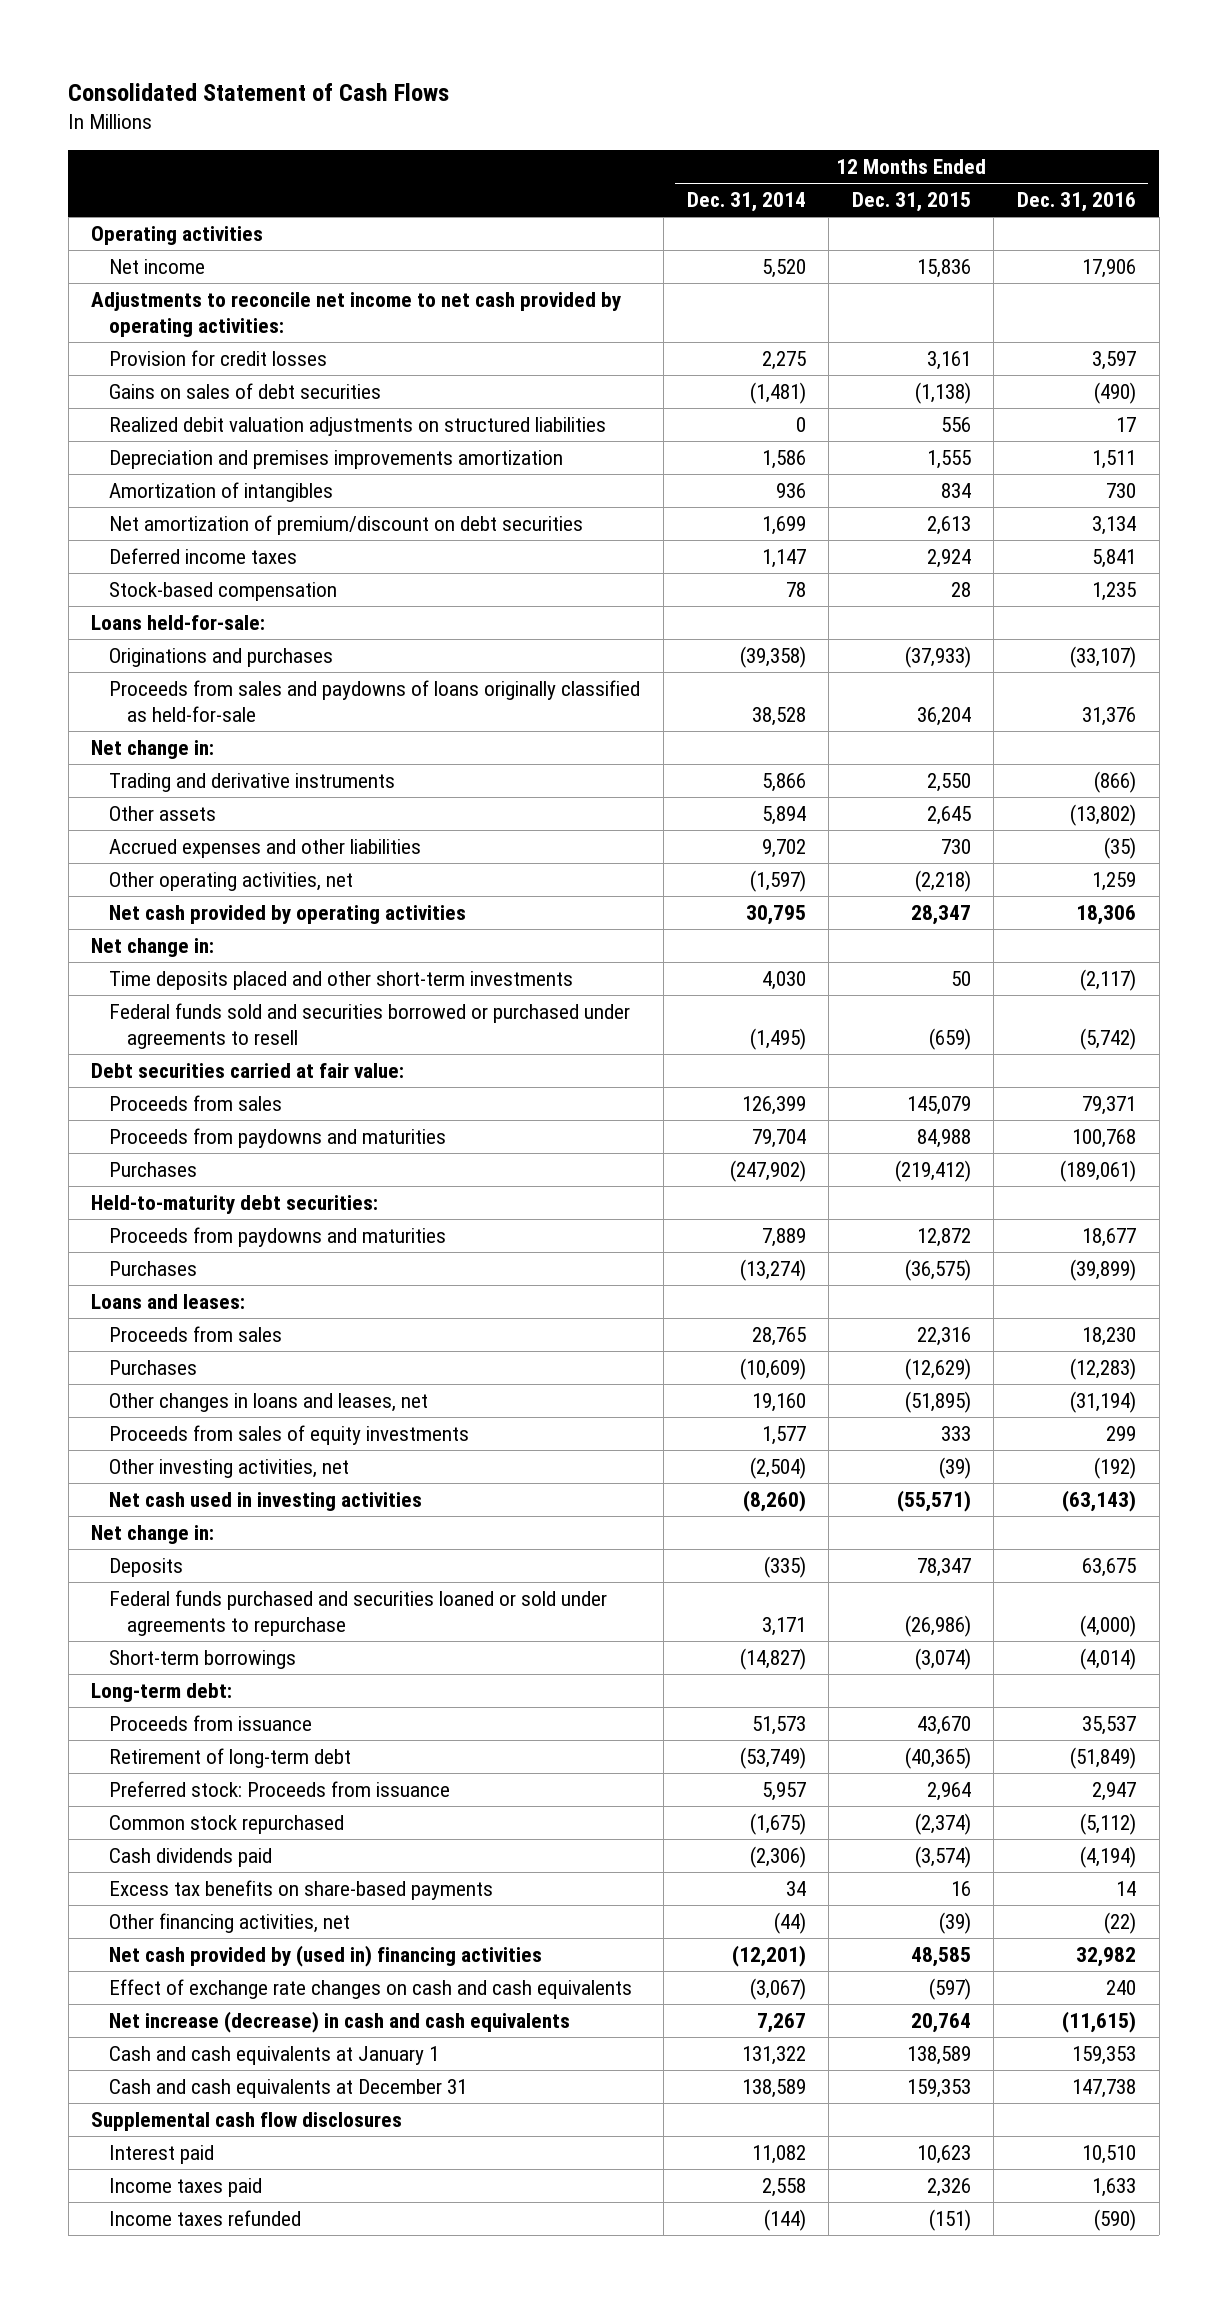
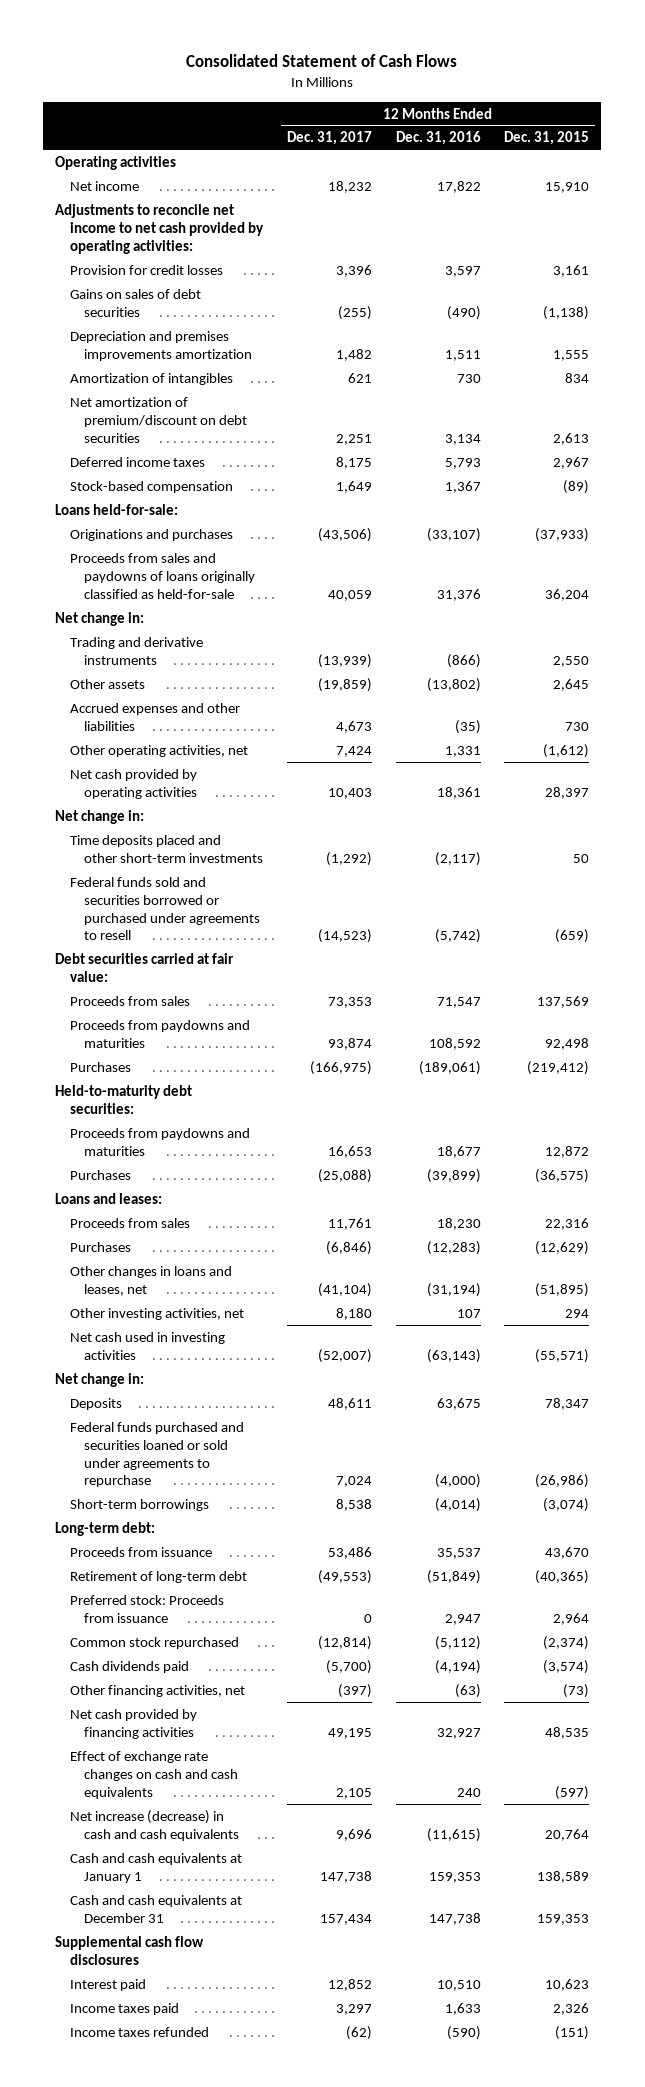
- | 12 Months Ended Dec. 31, 2014 | 12 Months Ended Dec. 31, 2015 | 12 Months Ended Dec. 31, 2016
+ | 12 Months Ended Dec. 31, 2017 | 12 Months Ended Dec. 31, 2016 | 12 Months Ended Dec. 31, 2015
- Net income | 5,520 | 15,836 | 17,906
+ Net income | 18,232 | 17,822 | 15,910
- Realized debit valuation adjustments on structured liabilities | 0 | 556 | 17
- Deferred income taxes | 1,147 | 2,924 | 5,841
- Stock-based compensation | 78 | 28 | 1,235
+ Deferred income taxes | 8,175 | 5,793 | 2,967
+ Stock-based compensation | 1,649 | 1,367 | (89)
- Other operating activities, net | (1,597) | (2,218) | 1,259
- Net cash provided by operating activities | 30,795 | 28,347 | 18,306
+ Other operating activities, net | 7,424 | 1,331 | (1,612)
+ Net cash provided by operating activities | 10,403 | 18,361 | 28,397
- Proceeds from sales | 126,399 | 145,079 | 79,371
- Proceeds from paydowns and maturities | 79,704 | 84,988 | 100,768
+ Proceeds from sales | 73,353 | 71,547 | 137,569
+ Proceeds from paydowns and maturities | 93,874 | 108,592 | 92,498
- Proceeds from sales of equity investments | 1,577 | 333 | 299
- Other investing activities, net | (2,504) | (39) | (192)
+ Other investing activities, net | 8,180 | 107 | 294
- Excess tax benefits on share-based payments | 34 | 16 | 14
- Other financing activities, net | (44) | (39) | (22)
- Net cash provided by (used in) financing activities | (12,201) | 48,585 | 32,982
+ Other financing activities, net | (397) | (63) | (73)
+ Net cash provided by financing activities | 49,195 | 32,927 | 48,535

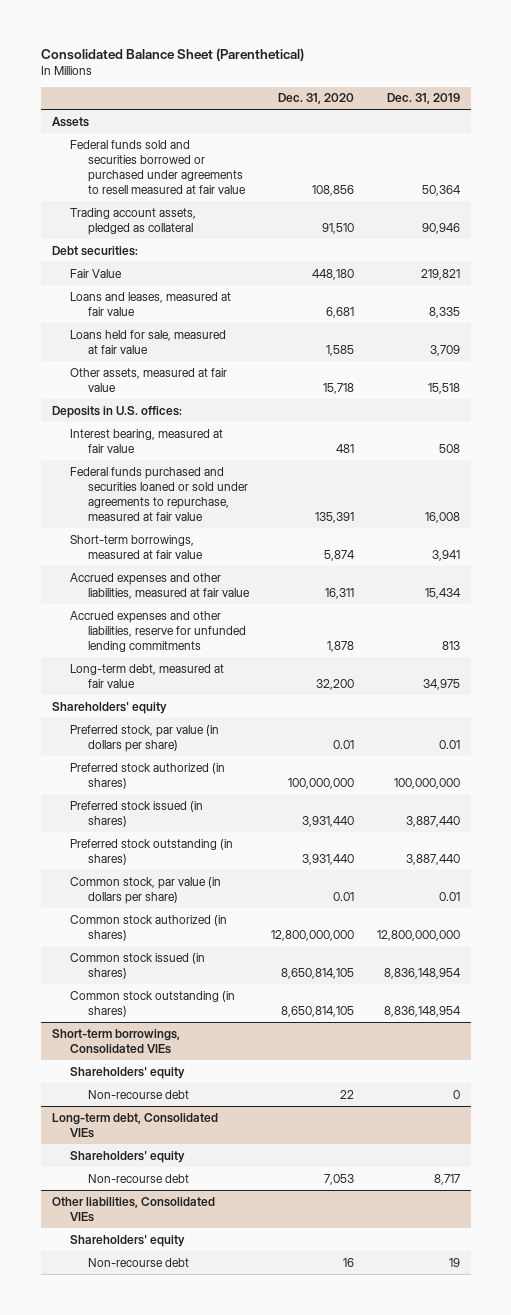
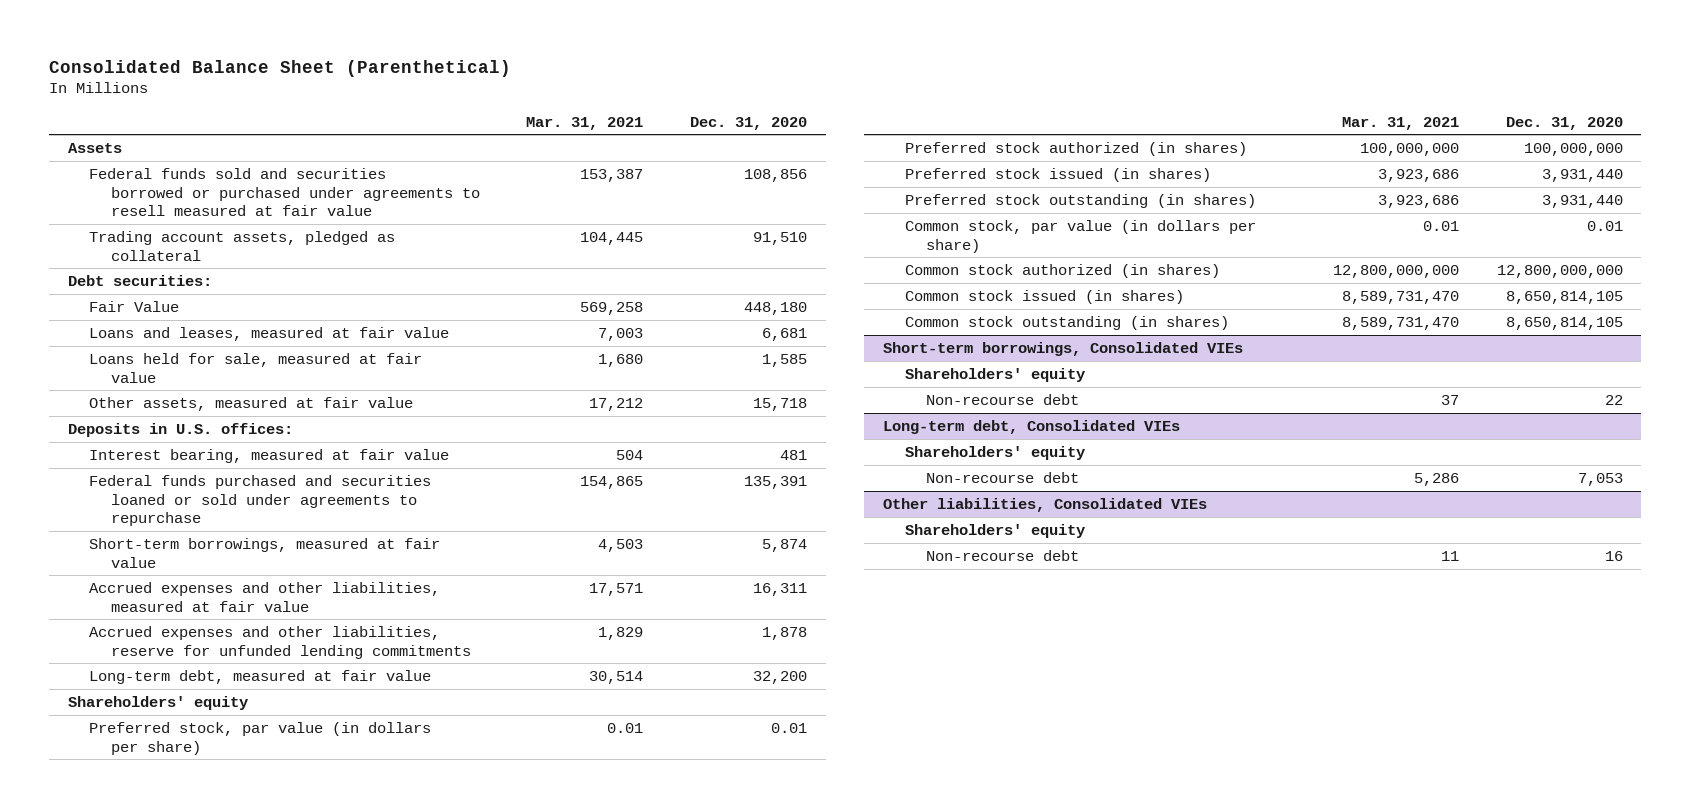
- | Dec. 31, 2020 | Dec. 31, 2019
+ | Mar. 31, 2021 | Dec. 31, 2020
- Federal funds purchased and securities loaned or sold under agreements to repurchase, measured at fair value | 135,391 | 16,008
+ Federal funds purchased and securities loaned or sold under agreements to repurchase | 154,865 | 135,391

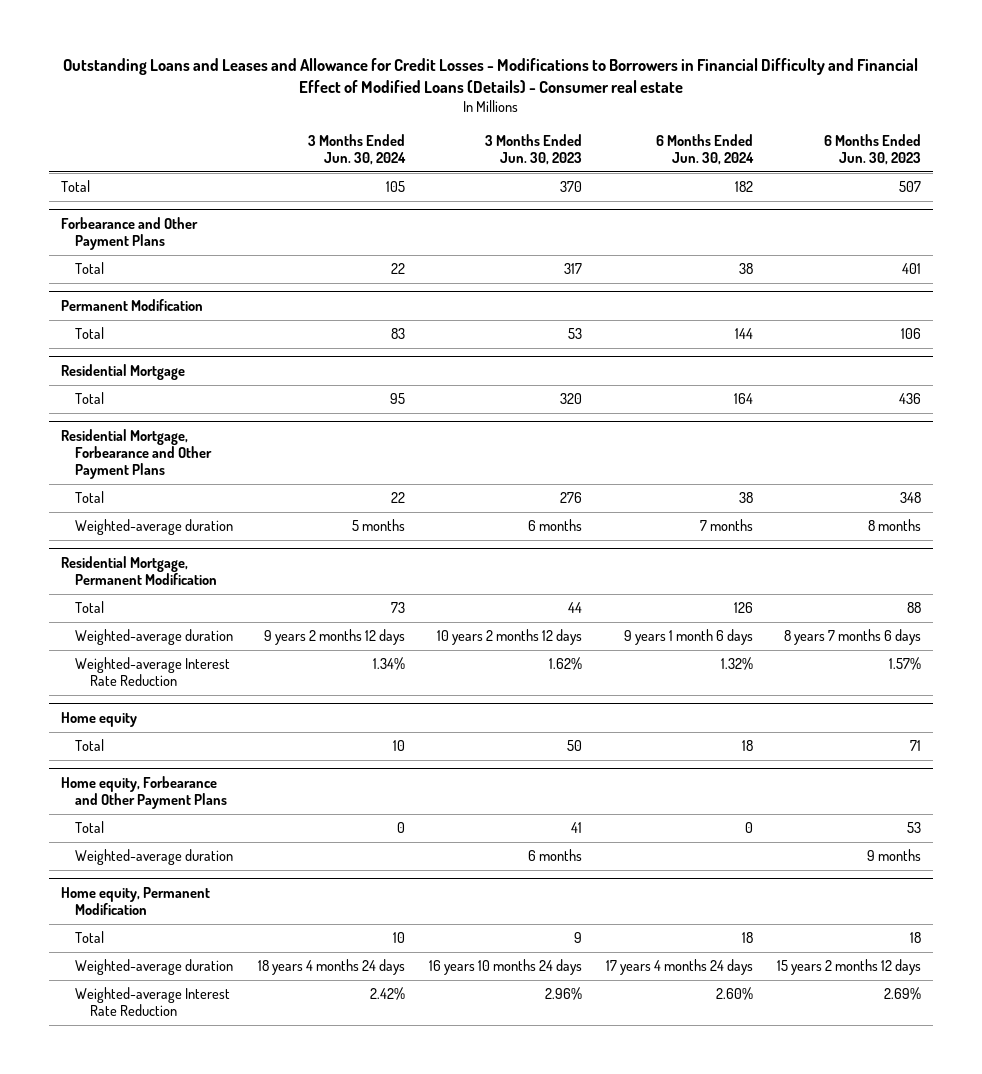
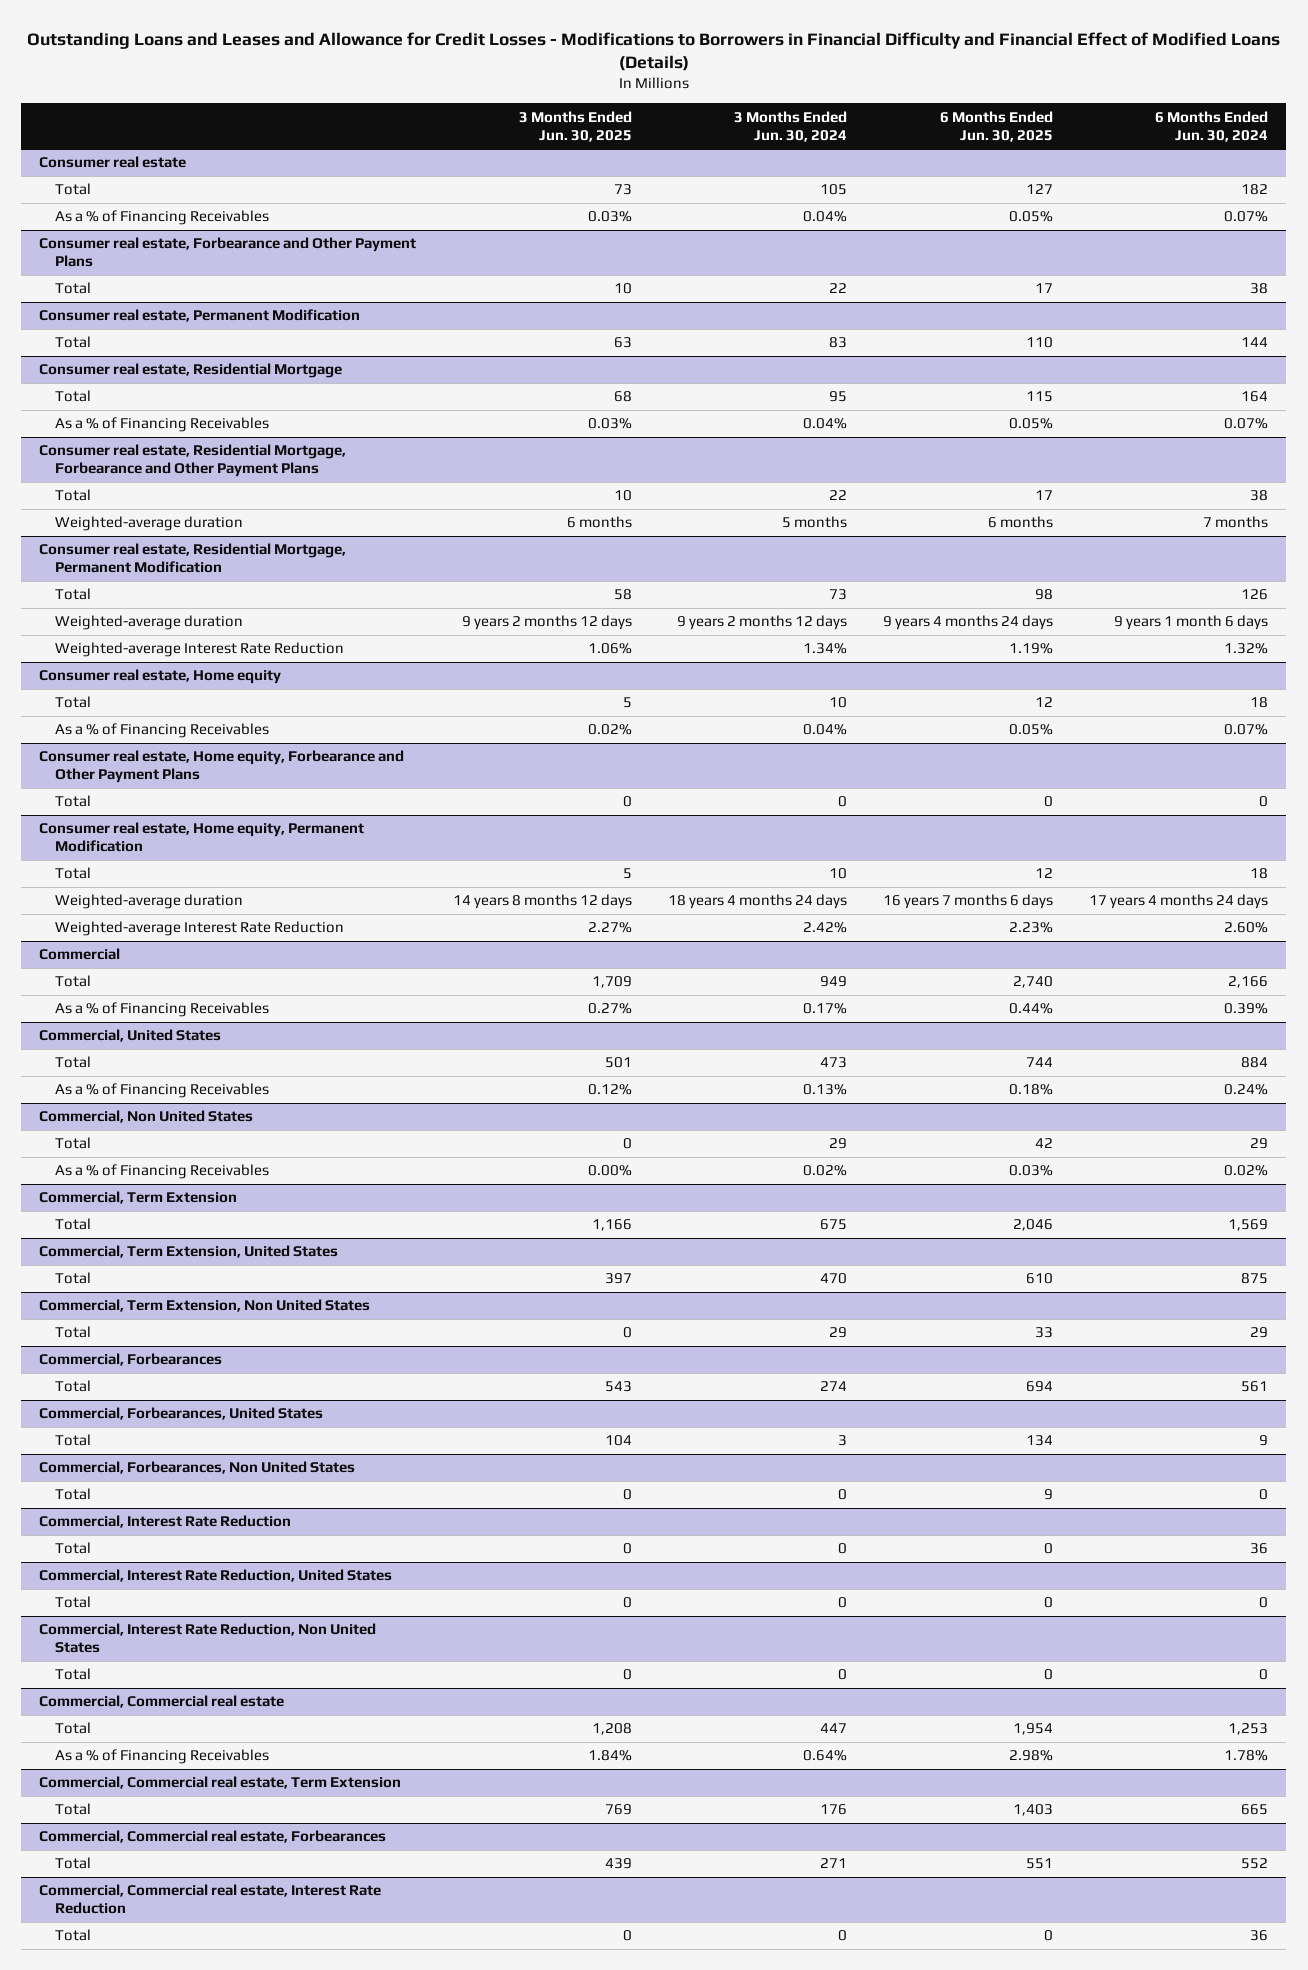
- Outstanding Loans and Leases and Allowance for Credit Losses - Modifications to Borrowers in Financial Difficulty and Financial Effect of Modified Loans (Details) - Consumer real estate
+ Outstanding Loans and Leases and Allowance for Credit Losses - Modifications to Borrowers in Financial Difficulty and Financial Effect of Modified Loans (Details)
- | 3 Months Ended Jun. 30, 2024 | 3 Months Ended Jun. 30, 2023 | 6 Months Ended Jun. 30, 2024 | 6 Months Ended Jun. 30, 2023
+ | 3 Months Ended Jun. 30, 2025 | 3 Months Ended Jun. 30, 2024 | 6 Months Ended Jun. 30, 2025 | 6 Months Ended Jun. 30, 2024
+ Consumer real estate
- Forbearance and Other Payment Plans
+ As a % of Financing Receivables | 0.03% | 0.04% | 0.05% | 0.07%
+ Consumer real estate, Forbearance and Other Payment Plans
- Permanent Modification
+ Consumer real estate, Permanent Modification
- Residential Mortgage
+ Consumer real estate, Residential Mortgage
- Residential Mortgage, Forbearance and Other Payment Plans
+ As a % of Financing Receivables | 0.03% | 0.04% | 0.05% | 0.07%
+ Consumer real estate, Residential Mortgage, Forbearance and Other Payment Plans
- Residential Mortgage, Permanent Modification
+ Consumer real estate, Residential Mortgage, Permanent Modification
- Home equity
+ Consumer real estate, Home equity
- Home equity, Forbearance and Other Payment Plans
+ As a % of Financing Receivables | 0.02% | 0.04% | 0.05% | 0.07%
+ Consumer real estate, Home equity, Forbearance and Other Payment Plans
- Weighted-average duration | | 6 months | | 9 months
- Home equity, Permanent Modification
+ Consumer real estate, Home equity, Permanent Modification
+ Commercial
+ Total | 1,709 | 949 | 2,740 | 2,166
+ As a % of Financing Receivables | 0.27% | 0.17% | 0.44% | 0.39%
+ Commercial, United States
+ Total | 501 | 473 | 744 | 884
+ As a % of Financing Receivables | 0.12% | 0.13% | 0.18% | 0.24%
+ Commercial, Non United States
+ Total | 0 | 29 | 42 | 29
+ As a % of Financing Receivables | 0.00% | 0.02% | 0.03% | 0.02%
+ Commercial, Term Extension
+ Total | 1,166 | 675 | 2,046 | 1,569
+ Commercial, Term Extension, United States
+ Total | 397 | 470 | 610 | 875
+ Commercial, Term Extension, Non United States
+ Total | 0 | 29 | 33 | 29
+ Commercial, Forbearances
+ Total | 543 | 274 | 694 | 561
+ Commercial, Forbearances, United States
+ Total | 104 | 3 | 134 | 9
+ Commercial, Forbearances, Non United States
+ Total | 0 | 0 | 9 | 0
+ Commercial, Interest Rate Reduction
+ Total | 0 | 0 | 0 | 36
+ Commercial, Interest Rate Reduction, United States
+ Total | 0 | 0 | 0 | 0
+ Commercial, Interest Rate Reduction, Non United States
+ Total | 0 | 0 | 0 | 0
+ Commercial, Commercial real estate
+ Total | 1,208 | 447 | 1,954 | 1,253
+ As a % of Financing Receivables | 1.84% | 0.64% | 2.98% | 1.78%
+ Commercial, Commercial real estate, Term Extension
+ Total | 769 | 176 | 1,403 | 665
+ Commercial, Commercial real estate, Forbearances
+ Total | 439 | 271 | 551 | 552
+ Commercial, Commercial real estate, Interest Rate Reduction
+ Total | 0 | 0 | 0 | 36

